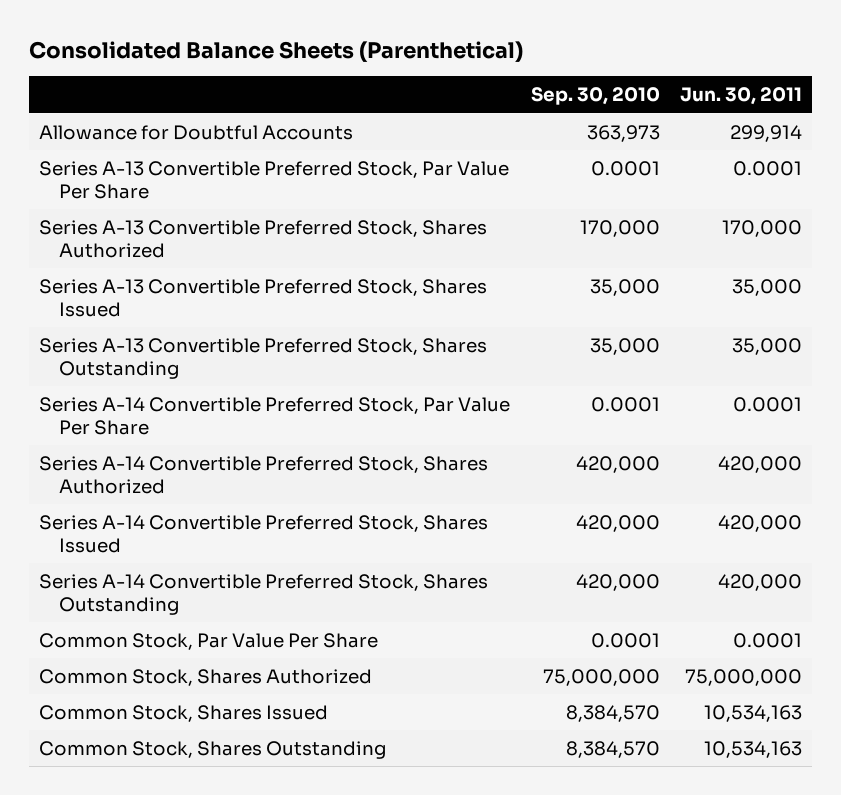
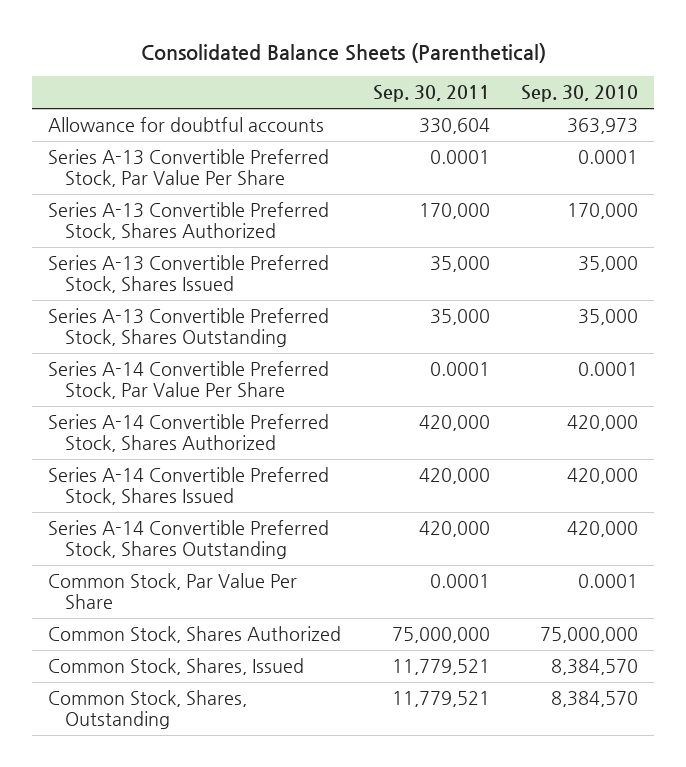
- | Sep. 30, 2010 | Jun. 30, 2011
+ | Sep. 30, 2011 | Sep. 30, 2010
- Allowance for Doubtful Accounts | 363,973 | 299,914
+ Allowance for doubtful accounts | 330,604 | 363,973
- Common Stock, Shares Issued | 8,384,570 | 10,534,163
- Common Stock, Shares Outstanding | 8,384,570 | 10,534,163
+ Common Stock, Shares, Issued | 11,779,521 | 8,384,570
+ Common Stock, Shares, Outstanding | 11,779,521 | 8,384,570

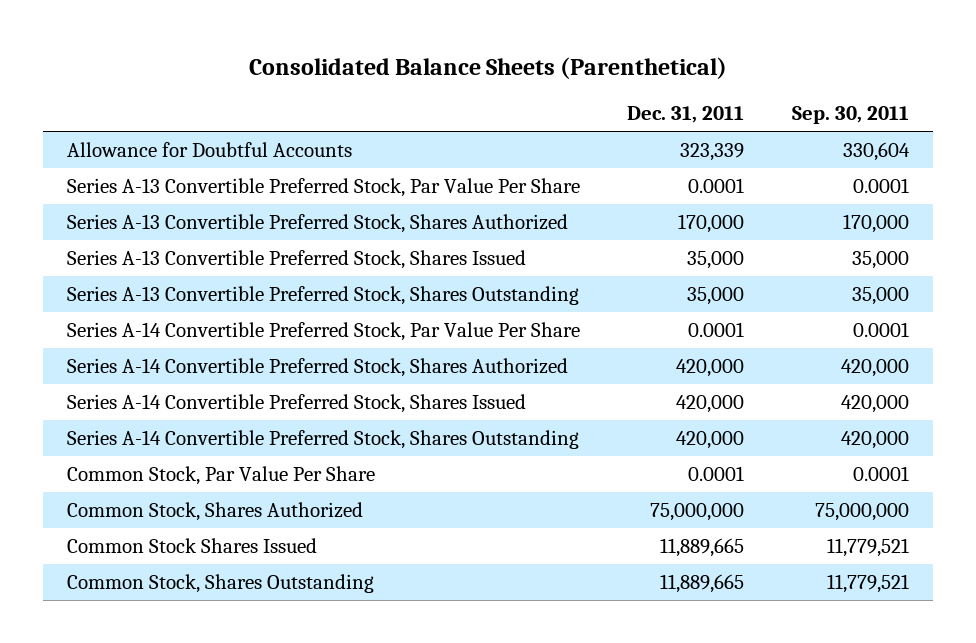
- | Sep. 30, 2011 | Sep. 30, 2010
+ | Dec. 31, 2011 | Sep. 30, 2011
- Allowance for doubtful accounts | 330,604 | 363,973
+ Allowance for Doubtful Accounts | 323,339 | 330,604
- Common Stock, Shares, Issued | 11,779,521 | 8,384,570
- Common Stock, Shares, Outstanding | 11,779,521 | 8,384,570
+ Common Stock Shares Issued | 11,889,665 | 11,779,521
+ Common Stock, Shares Outstanding | 11,889,665 | 11,779,521

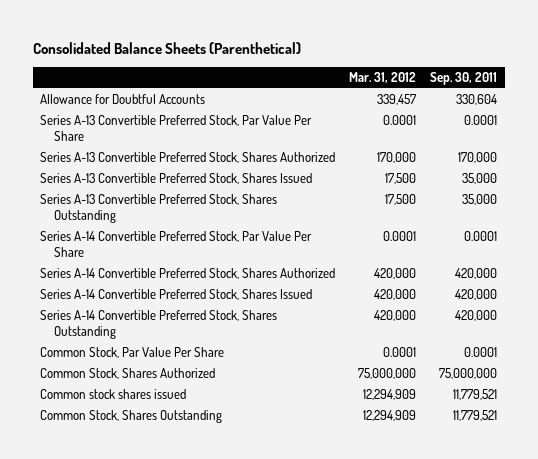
- | Dec. 31, 2011 | Sep. 30, 2011
+ | Mar. 31, 2012 | Sep. 30, 2011
- Common Stock Shares Issued | 11,889,665 | 11,779,521
+ Common stock shares issued | 12,294,909 | 11,779,521

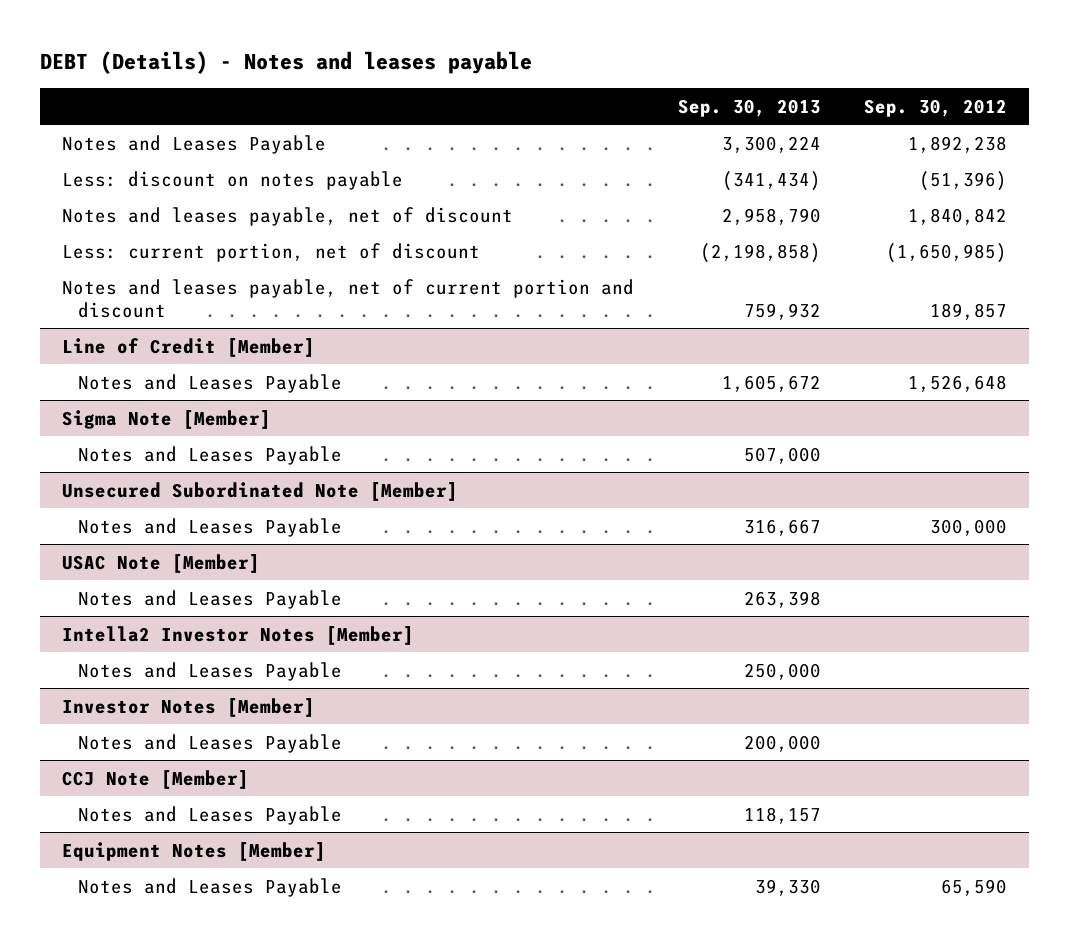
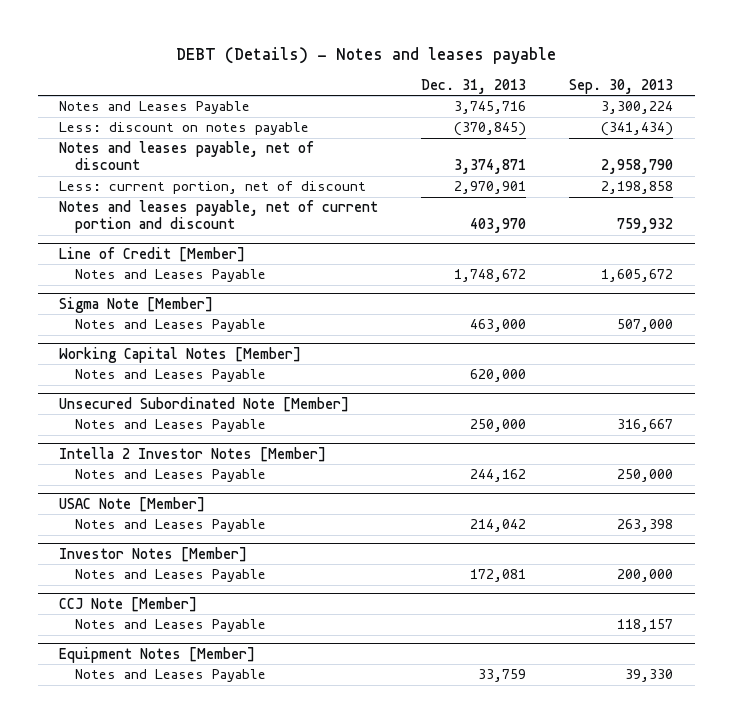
- | Sep. 30, 2013 | Sep. 30, 2012
+ | Dec. 31, 2013 | Sep. 30, 2013
- Less: current portion, net of discount | (2,198,858) | (1,650,985)
+ Less: current portion, net of discount | 2,970,901 | 2,198,858
+ Working Capital Notes [Member]
+ Notes and Leases Payable | 620,000 |
+ Intella 2 Investor Notes [Member]
+ Notes and Leases Payable | 244,162 | 250,000
- Intella2 Investor Notes [Member]
- Notes and Leases Payable | 250,000 |

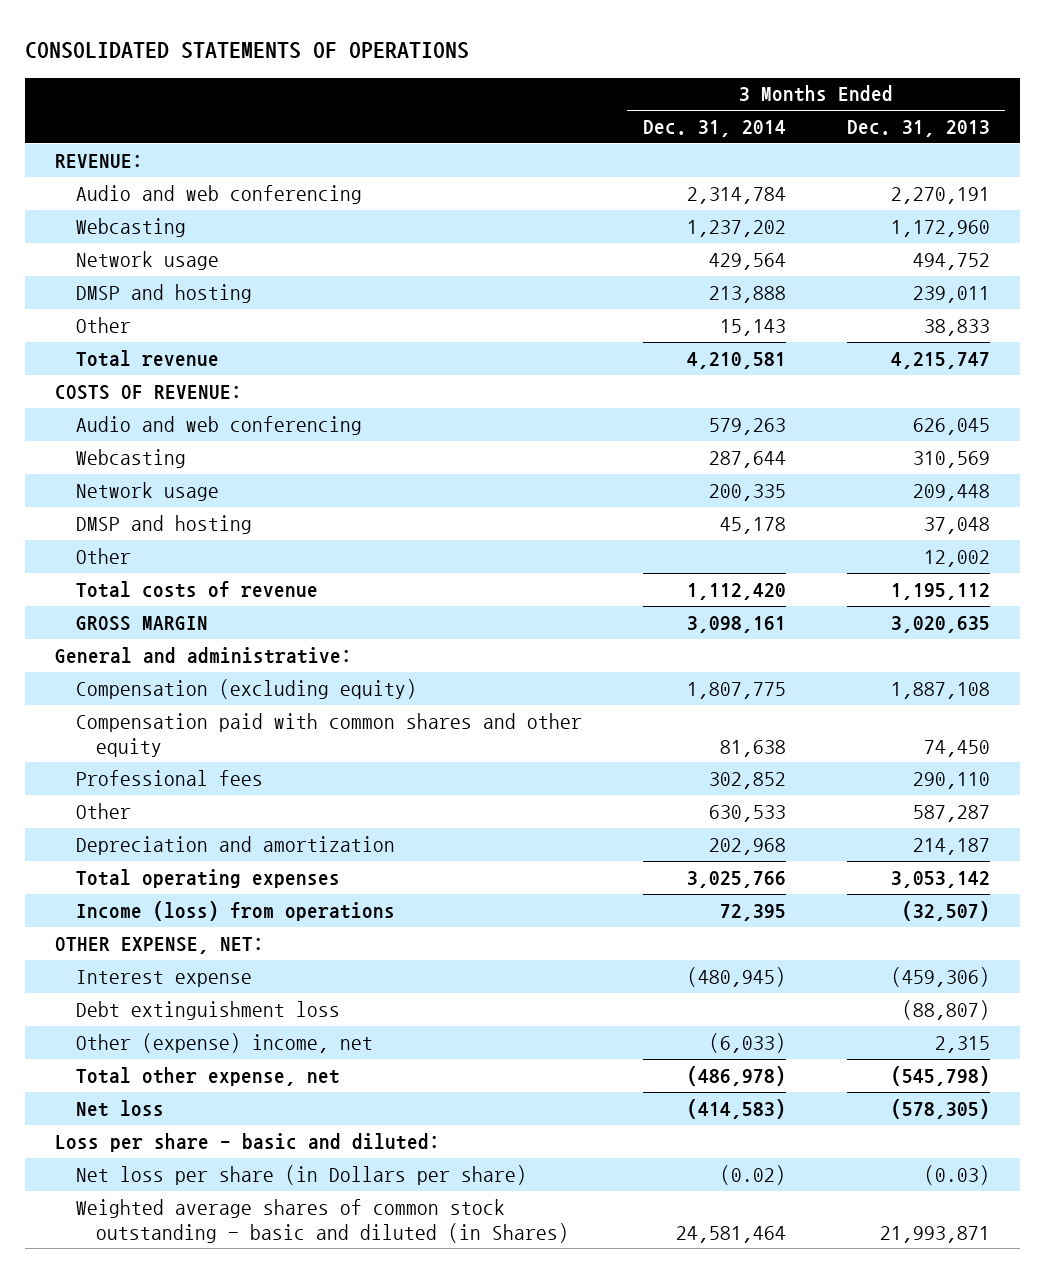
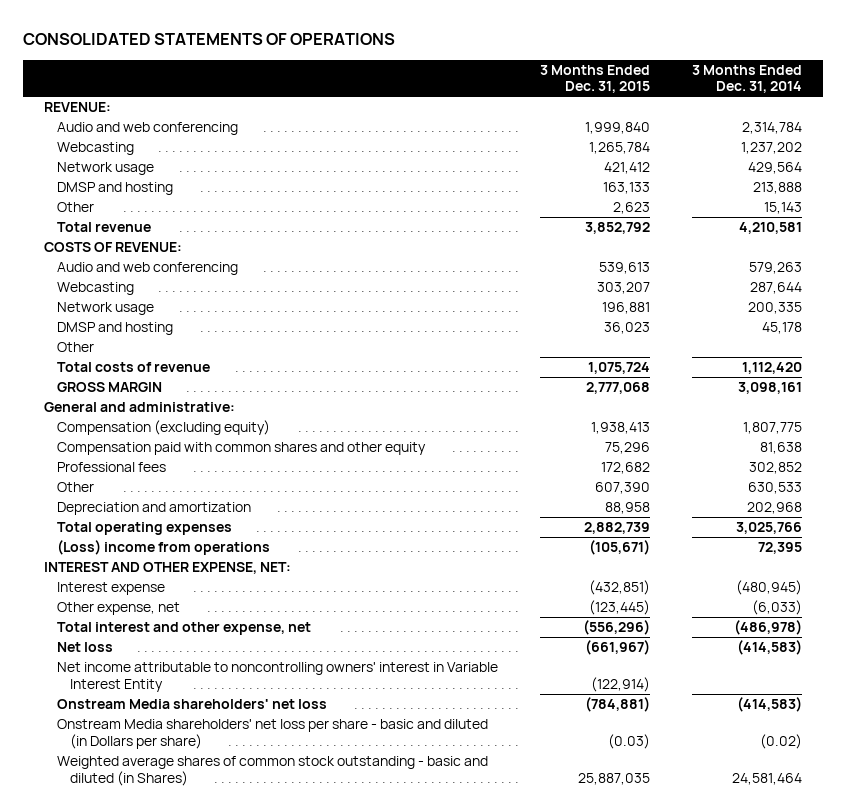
- | 3 Months Ended Dec. 31, 2014 | 3 Months Ended Dec. 31, 2013
+ | 3 Months Ended Dec. 31, 2015 | 3 Months Ended Dec. 31, 2014
- Income (loss) from operations | 72,395 | (32,507)
- OTHER EXPENSE, NET:
+ (Loss) income from operations | (105,671) | 72,395
+ INTEREST AND OTHER EXPENSE, NET:
- Debt extinguishment loss | | (88,807)
- Other (expense) income, net | (6,033) | 2,315
- Total other expense, net | (486,978) | (545,798)
+ Other expense, net | (123,445) | (6,033)
+ Total interest and other expense, net | (556,296) | (486,978)
- Loss per share - basic and diluted:
- Net loss per share (in Dollars per share) | (0.02) | (0.03)
+ Net income attributable to noncontrolling owners' interest in Variable Interest Entity | (122,914) |
+ Onstream Media shareholders' net loss | (784,881) | (414,583)
+ Onstream Media shareholders' net loss per share - basic and diluted (in Dollars per share) | (0.03) | (0.02)

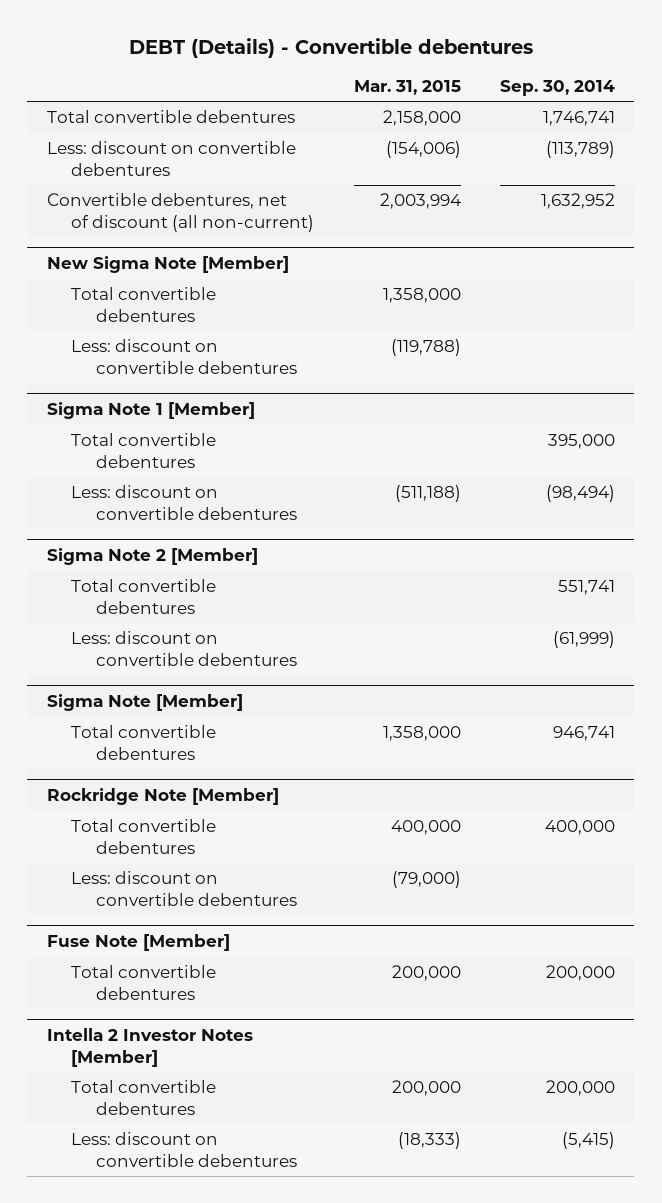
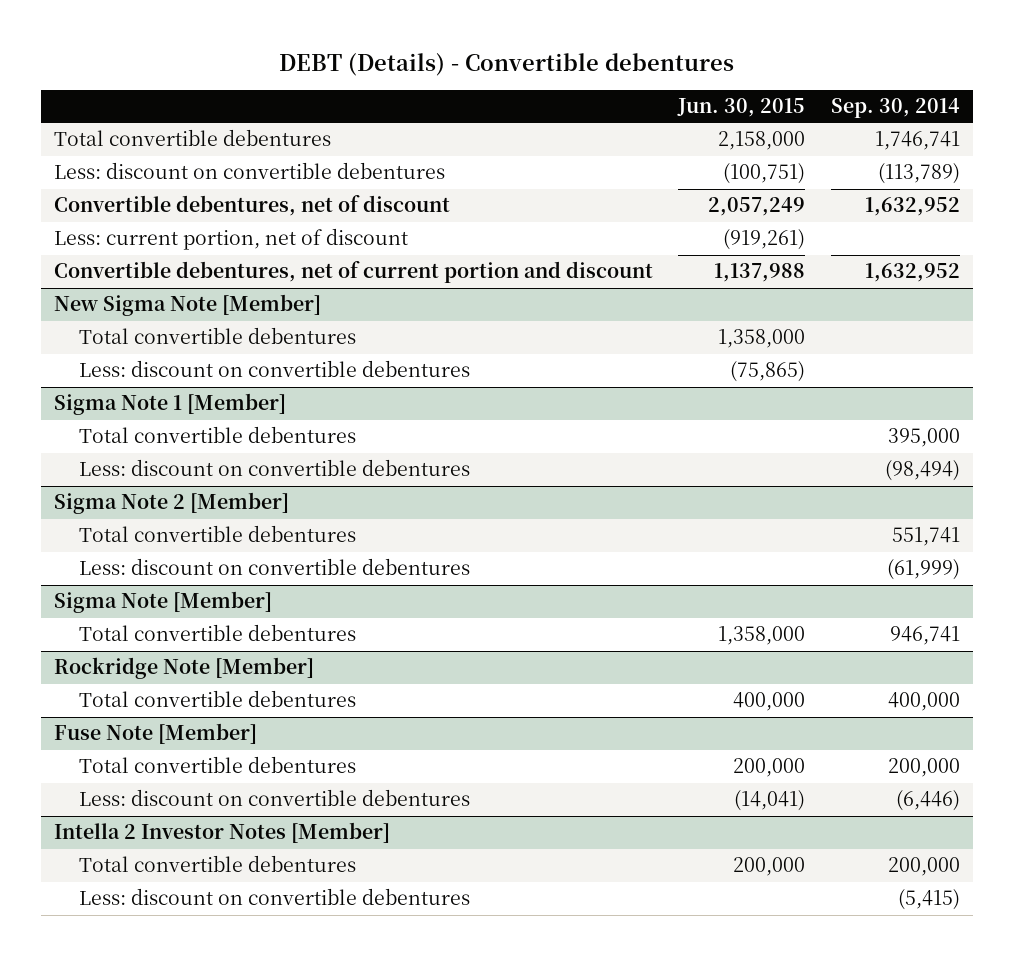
- | Mar. 31, 2015 | Sep. 30, 2014
+ | Jun. 30, 2015 | Sep. 30, 2014
- Convertible debentures, net of discount (all non-current) | 2,003,994 | 1,632,952
+ Convertible debentures, net of discount | 2,057,249 | 1,632,952
+ Less: current portion, net of discount | (919,261) |
+ Convertible debentures, net of current portion and discount | 1,137,988 | 1,632,952
@ Rockridge Note [Member]
- Less: discount on convertible debentures | (79,000) |
@ Fuse Note [Member]
+ Less: discount on convertible debentures | (14,041) | (6,446)

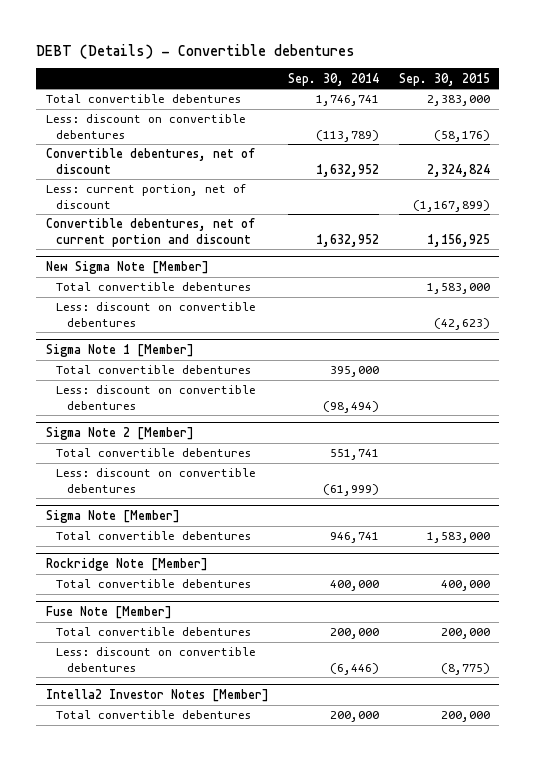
- | Jun. 30, 2015 | Sep. 30, 2014
+ | Sep. 30, 2014 | Sep. 30, 2015
- Intella 2 Investor Notes [Member]
+ Intella2 Investor Notes [Member]
- Less: discount on convertible debentures | | (5,415)

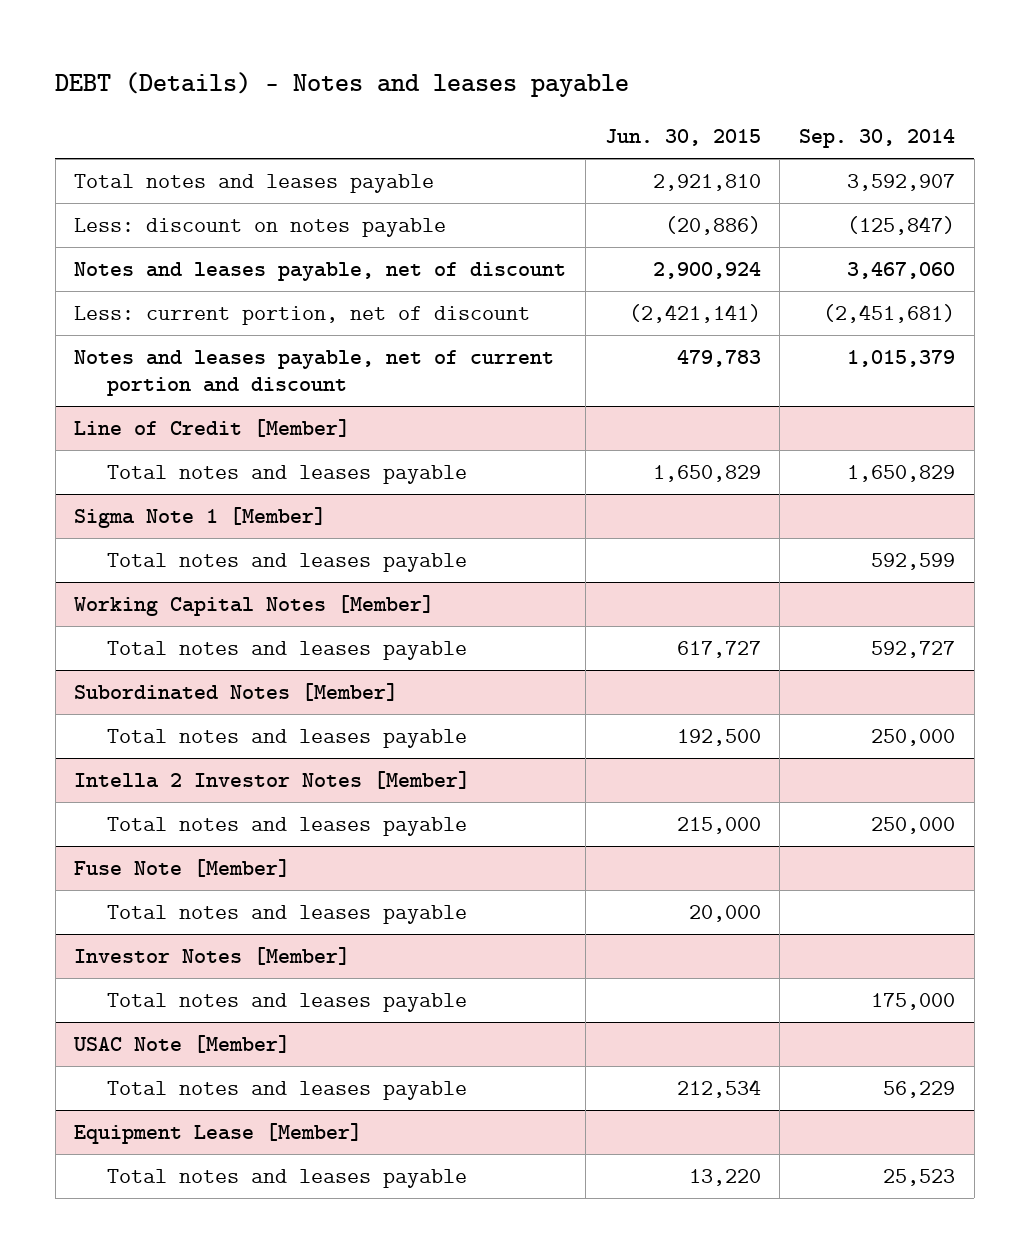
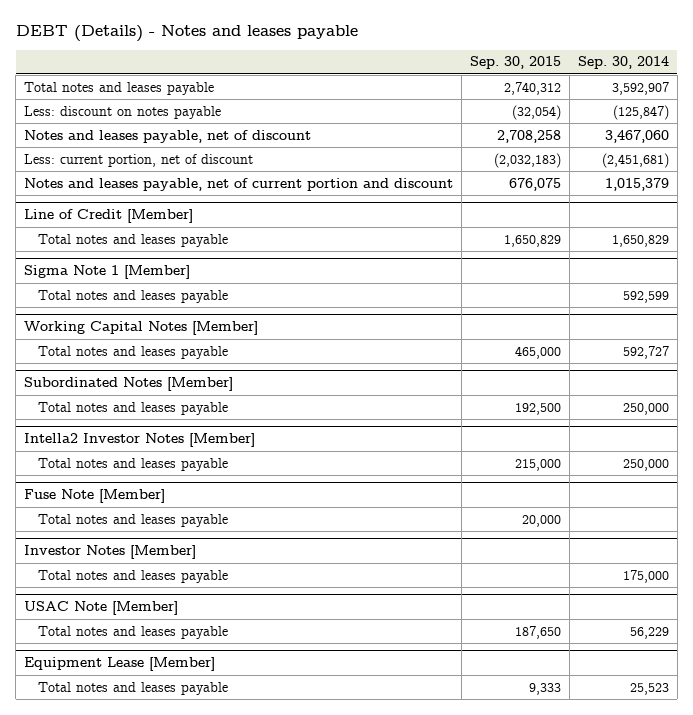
- | Jun. 30, 2015 | Sep. 30, 2014
+ | Sep. 30, 2015 | Sep. 30, 2014
- Intella 2 Investor Notes [Member]
+ Intella2 Investor Notes [Member]

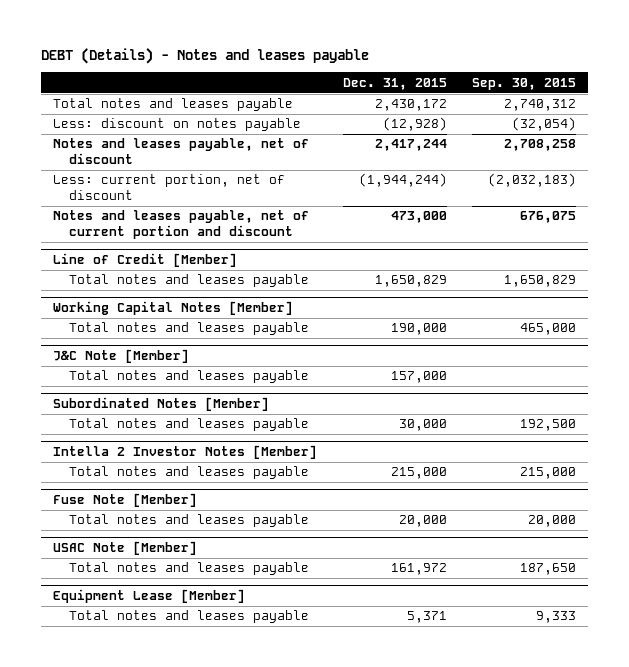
- | Sep. 30, 2015 | Sep. 30, 2014
+ | Dec. 31, 2015 | Sep. 30, 2015
- Sigma Note 1 [Member]
- Total notes and leases payable | | 592,599
+ J&C Note [Member]
+ Total notes and leases payable | 157,000 |
- Intella2 Investor Notes [Member]
+ Intella 2 Investor Notes [Member]
- Investor Notes [Member]
- Total notes and leases payable | | 175,000

